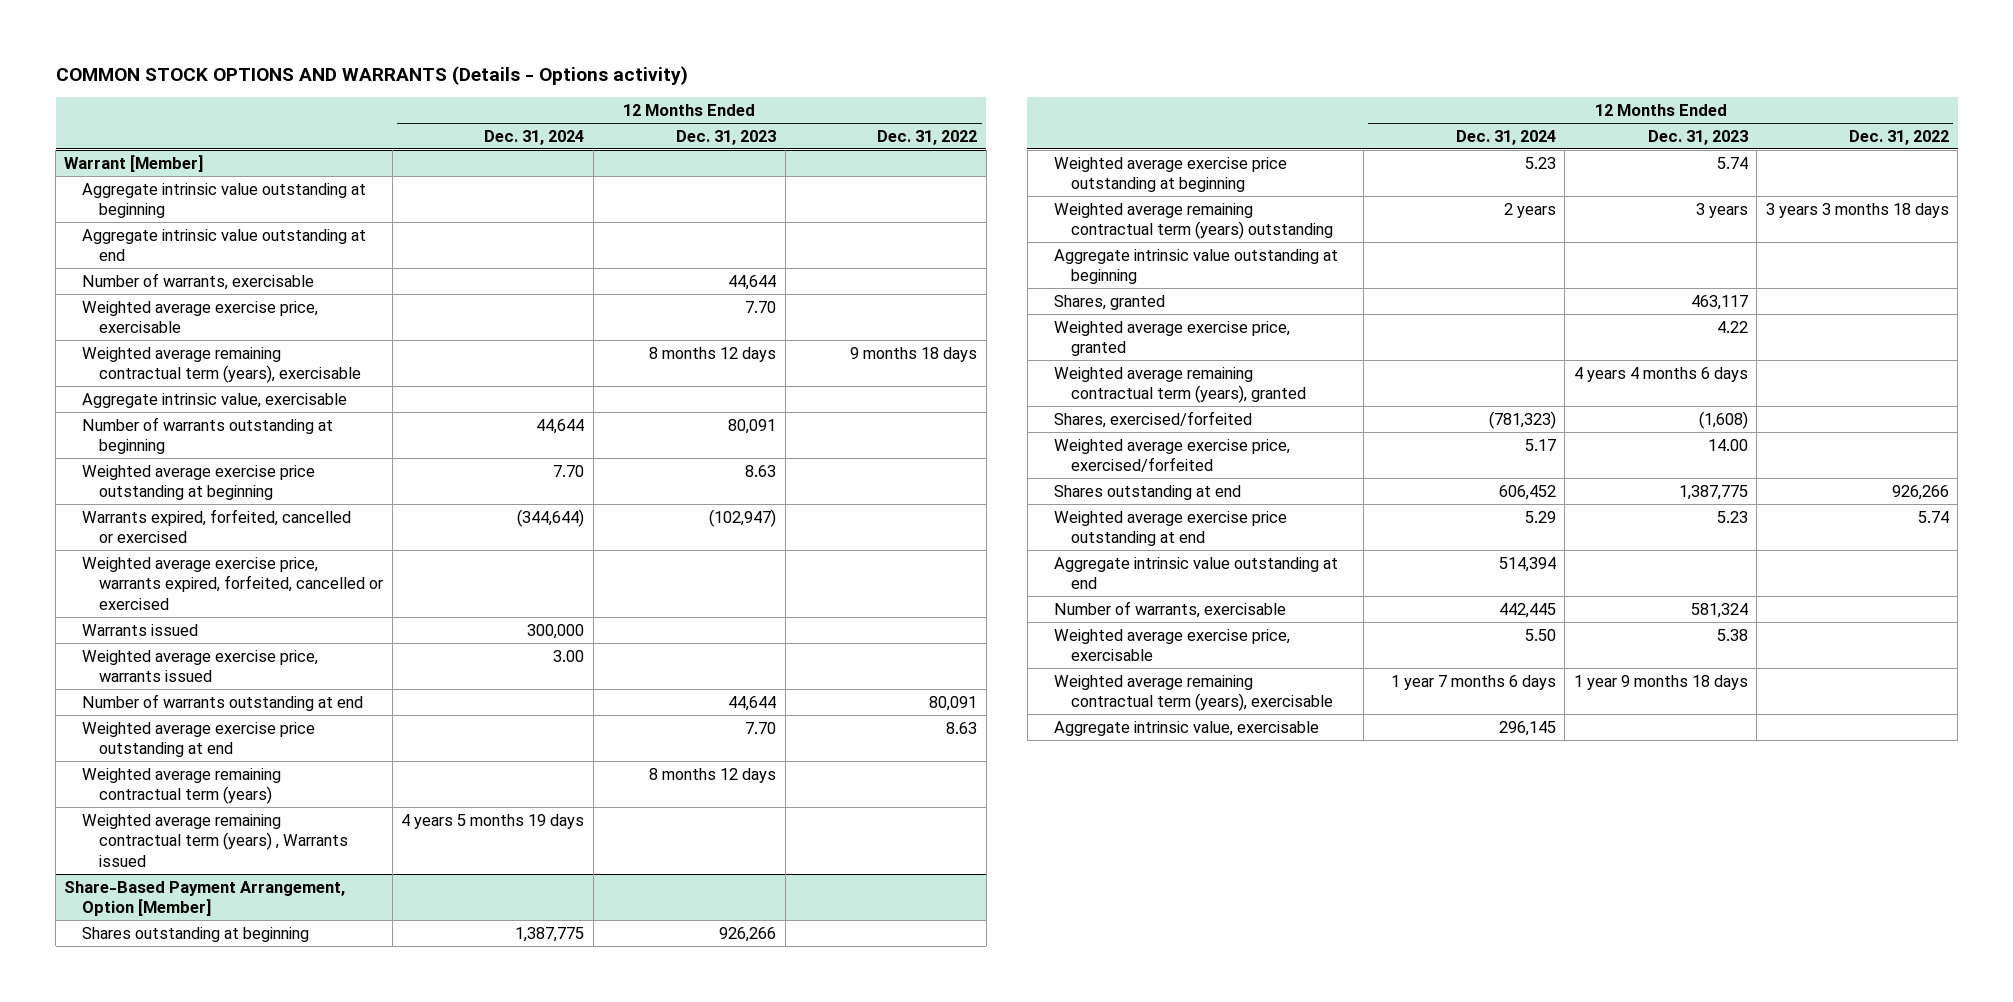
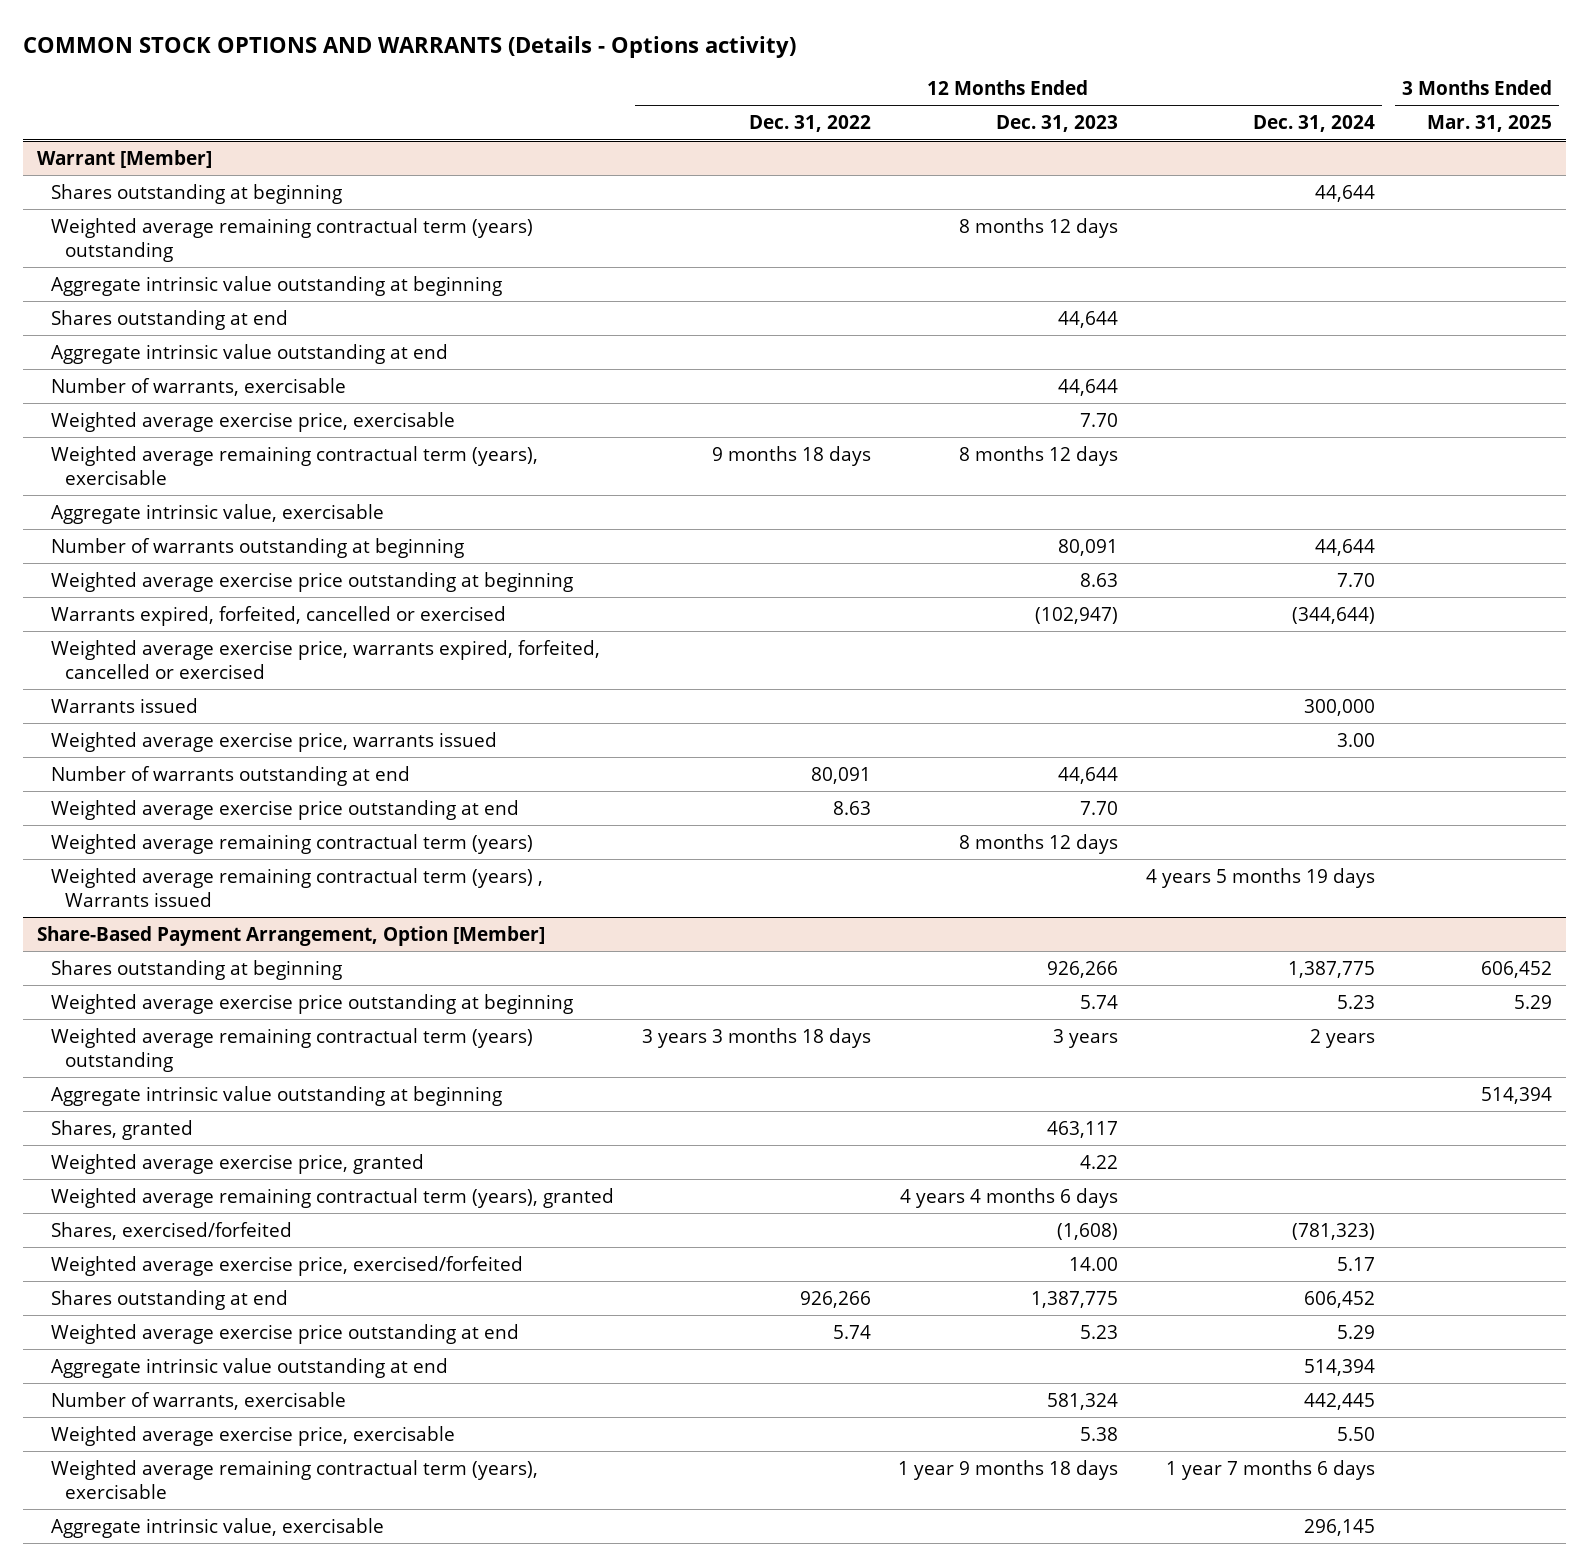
- | 12 Months Ended Dec. 31, 2024 | 12 Months Ended Dec. 31, 2023 | 12 Months Ended Dec. 31, 2022
+ | 12 Months Ended Dec. 31, 2022 | 12 Months Ended Dec. 31, 2023 | 12 Months Ended Dec. 31, 2024 | 3 Months Ended Mar. 31, 2025
@ Warrant [Member]
+ Shares outstanding at beginning | | | 44,644 |
+ Weighted average remaining contractual term (years) outstanding | | 8 months 12 days | |
+ Shares outstanding at end | | 44,644 | |

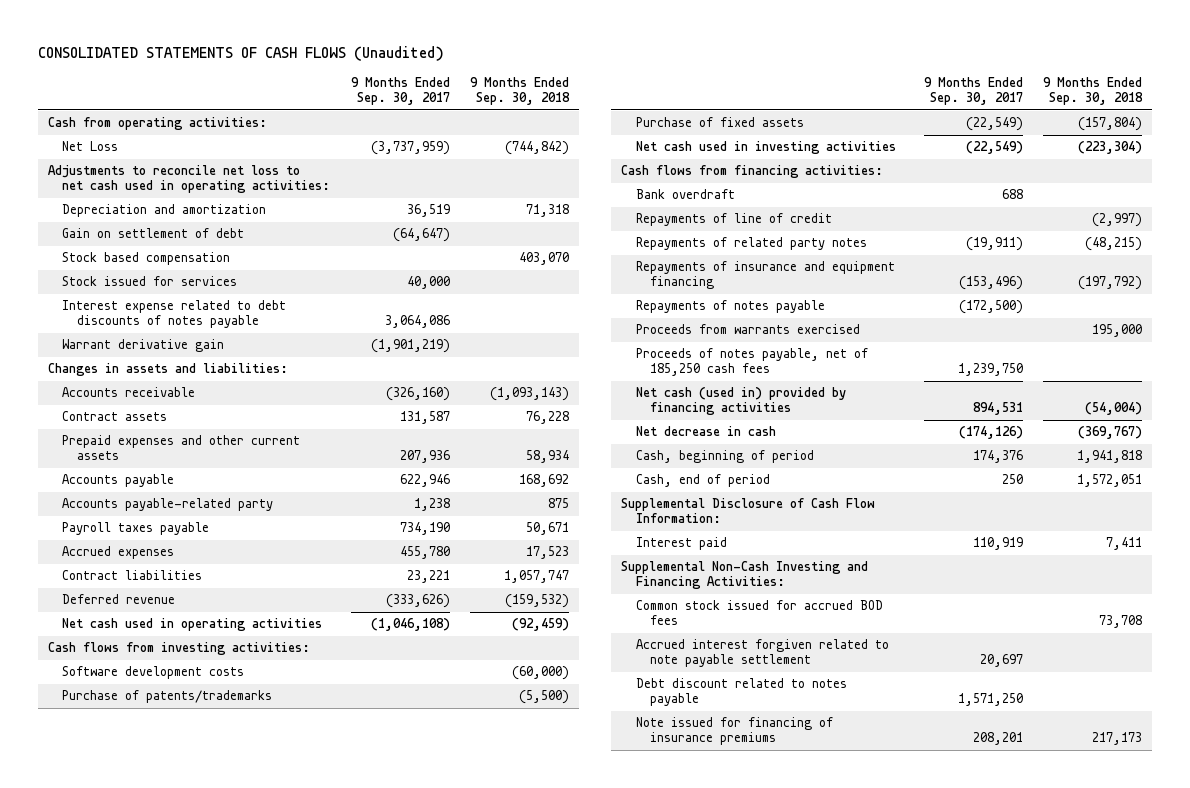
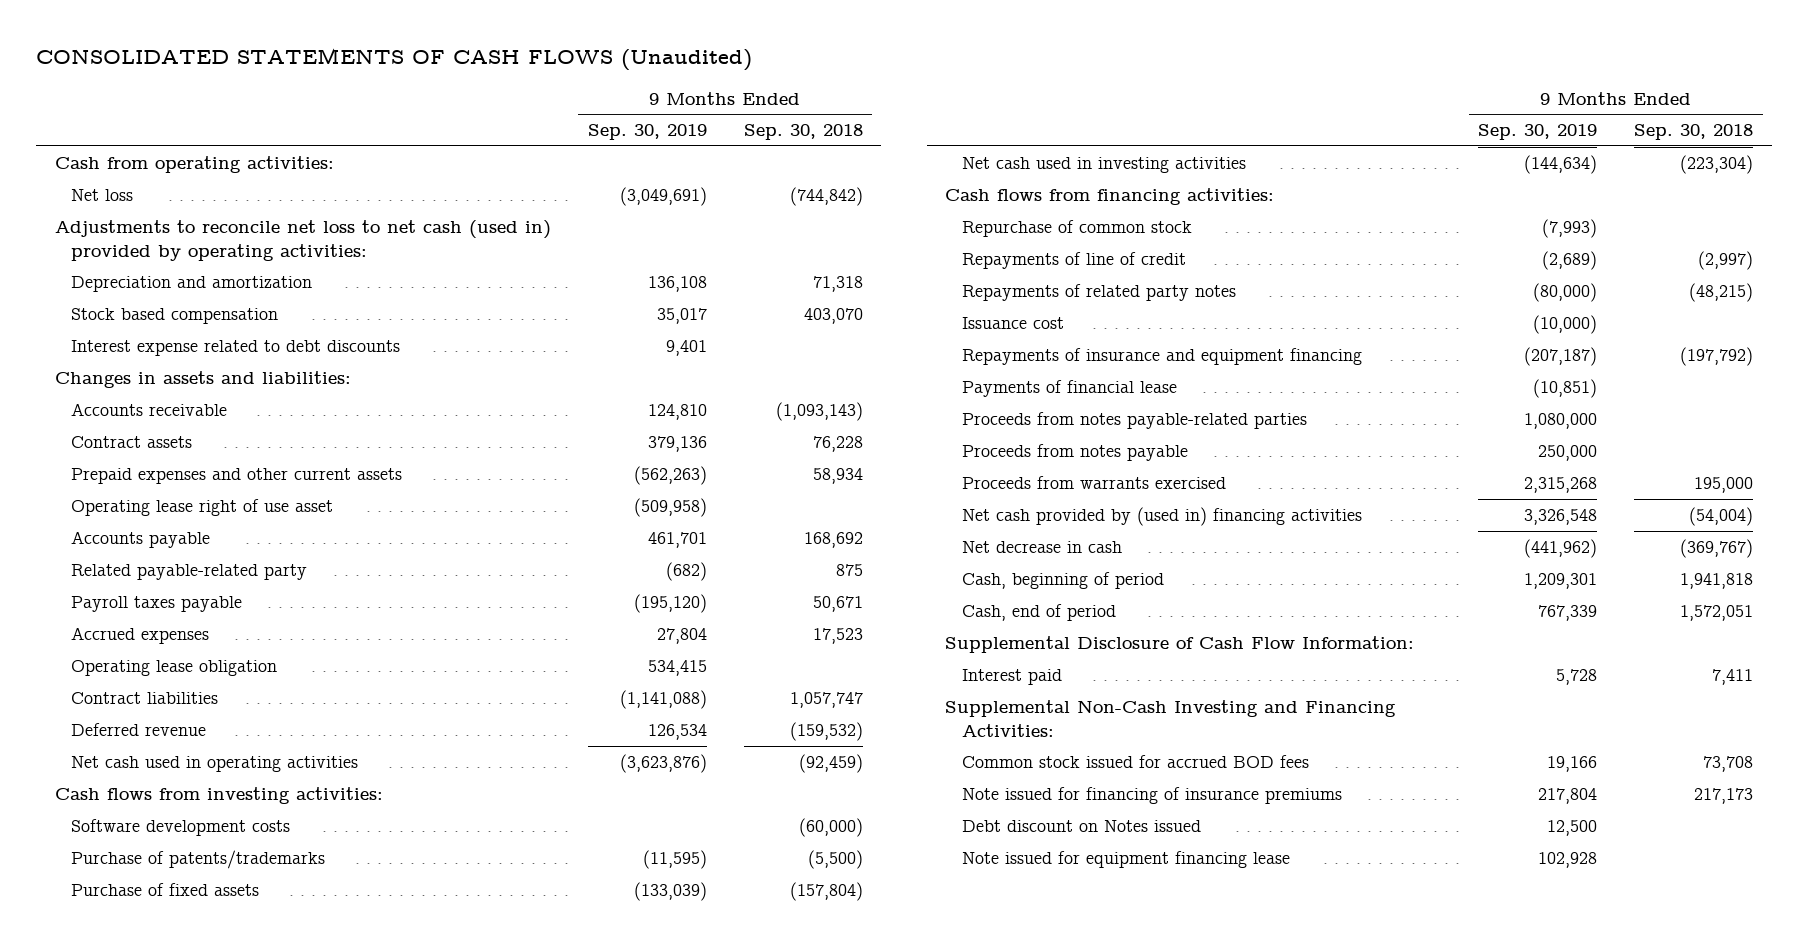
- | 9 Months Ended Sep. 30, 2017 | 9 Months Ended Sep. 30, 2018
+ | 9 Months Ended Sep. 30, 2019 | 9 Months Ended Sep. 30, 2018
- Net Loss | (3,737,959) | (744,842)
- Adjustments to reconcile net loss to net cash used in operating activities:
+ Net loss | (3,049,691) | (744,842)
+ Adjustments to reconcile net loss to net cash (used in) provided by operating activities:
- Gain on settlement of debt | (64,647) |
- Stock issued for services | 40,000 |
- Interest expense related to debt discounts of notes payable | 3,064,086 |
- Warrant derivative gain | (1,901,219) |
+ Interest expense related to debt discounts | 9,401 |
+ Operating lease right of use asset | (509,958) |
- Accounts payable-related party | 1,238 | 875
+ Related payable-related party | (682) | 875
+ Operating lease obligation | 534,415 |
- Bank overdraft | 688 |
+ Repurchase of common stock | (7,993) |
+ Issuance cost | (10,000) |
- Repayments of notes payable | (172,500) |
+ Payments of financial lease | (10,851) |
+ Proceeds from notes payable-related parties | 1,080,000 |
+ Proceeds from notes payable | 250,000 |
- Proceeds of notes payable, net of 185,250 cash fees | 1,239,750 |
- Net cash (used in) provided by financing activities | 894,531 | (54,004)
+ Net cash provided by (used in) financing activities | 3,326,548 | (54,004)
- Accrued interest forgiven related to note payable settlement | 20,697 |
- Debt discount related to notes payable | 1,571,250 |
+ Debt discount on Notes issued | 12,500 |
+ Note issued for equipment financing lease | 102,928 |

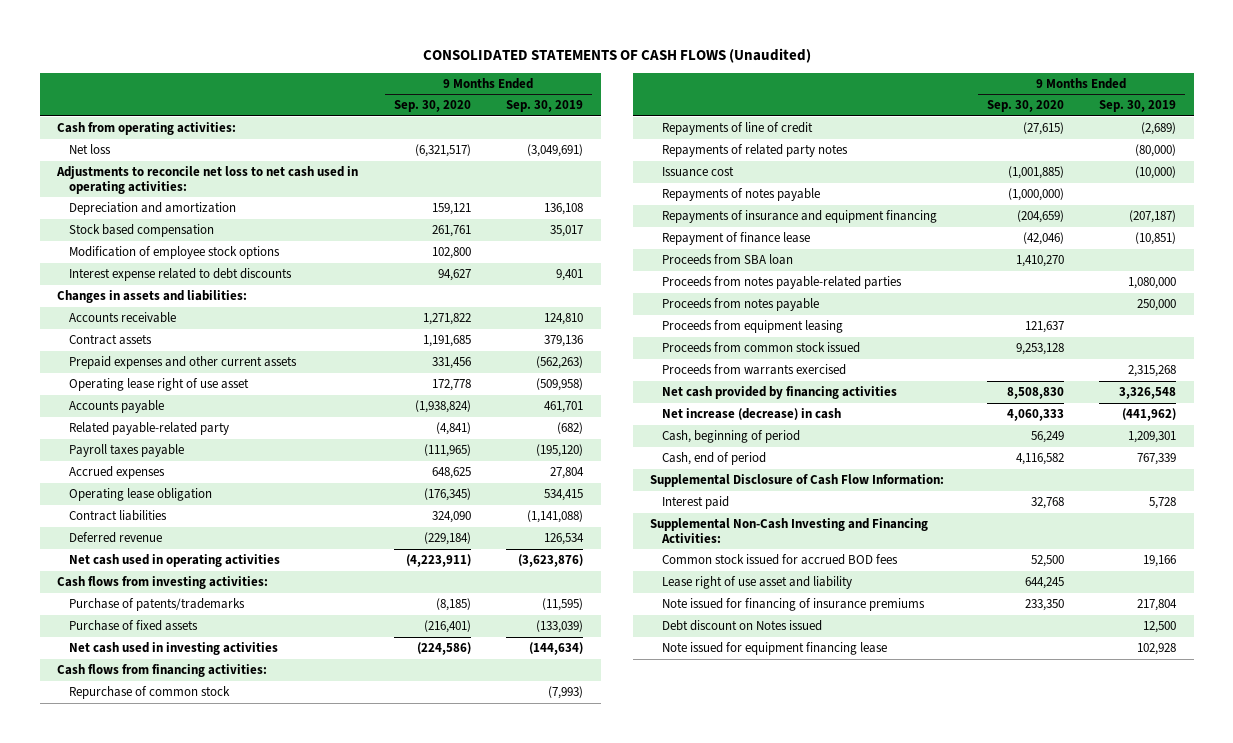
- | 9 Months Ended Sep. 30, 2019 | 9 Months Ended Sep. 30, 2018
+ | 9 Months Ended Sep. 30, 2020 | 9 Months Ended Sep. 30, 2019
- Adjustments to reconcile net loss to net cash (used in) provided by operating activities:
+ Adjustments to reconcile net loss to net cash used in operating activities:
+ Modification of employee stock options | 102,800 |
- Software development costs | | (60,000)
+ Repayments of notes payable | (1,000,000) |
- Payments of financial lease | (10,851) |
+ Repayment of finance lease | (42,046) | (10,851)
+ Proceeds from SBA loan | 1,410,270 |
+ Proceeds from equipment leasing | 121,637 |
+ Proceeds from common stock issued | 9,253,128 |
- Net cash provided by (used in) financing activities | 3,326,548 | (54,004)
- Net decrease in cash | (441,962) | (369,767)
+ Net cash provided by financing activities | 8,508,830 | 3,326,548
+ Net increase (decrease) in cash | 4,060,333 | (441,962)
+ Lease right of use asset and liability | 644,245 |

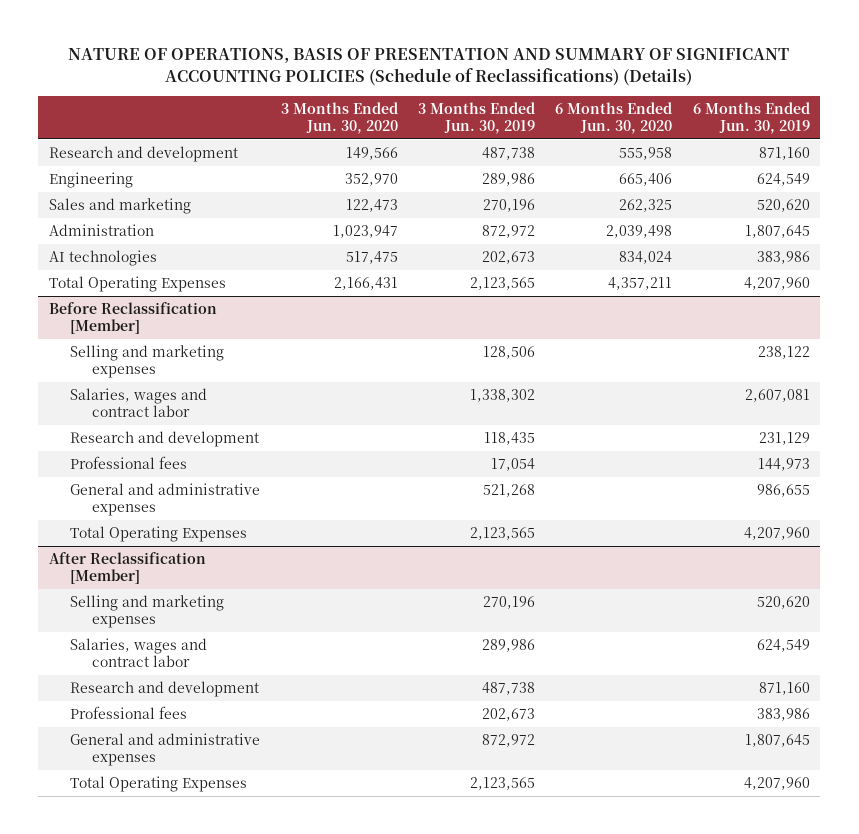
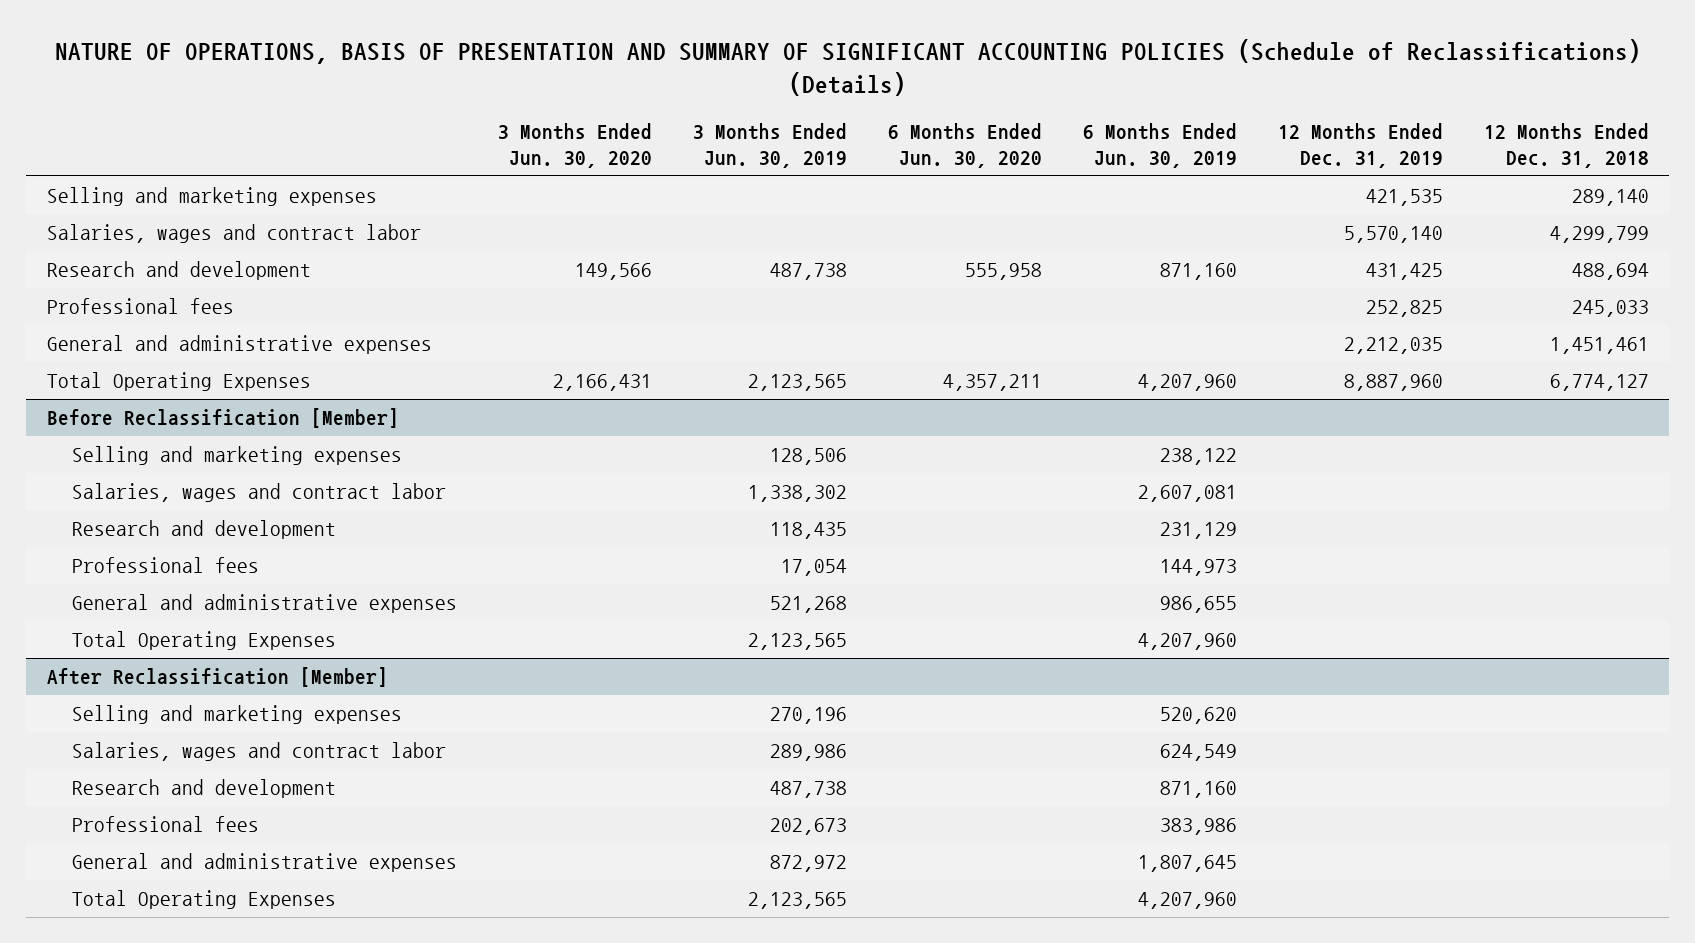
- | 3 Months Ended Jun. 30, 2020 | 3 Months Ended Jun. 30, 2019 | 6 Months Ended Jun. 30, 2020 | 6 Months Ended Jun. 30, 2019
+ | 3 Months Ended Jun. 30, 2020 | 3 Months Ended Jun. 30, 2019 | 6 Months Ended Jun. 30, 2020 | 6 Months Ended Jun. 30, 2019 | 12 Months Ended Dec. 31, 2019 | 12 Months Ended Dec. 31, 2018
+ Selling and marketing expenses | | | | | 421,535 | 289,140
+ Salaries, wages and contract labor | | | | | 5,570,140 | 4,299,799
- Engineering | 352,970 | 289,986 | 665,406 | 624,549
- Sales and marketing | 122,473 | 270,196 | 262,325 | 520,620
- Administration | 1,023,947 | 872,972 | 2,039,498 | 1,807,645
- AI technologies | 517,475 | 202,673 | 834,024 | 383,986
+ Professional fees | | | | | 252,825 | 245,033
+ General and administrative expenses | | | | | 2,212,035 | 1,451,461

